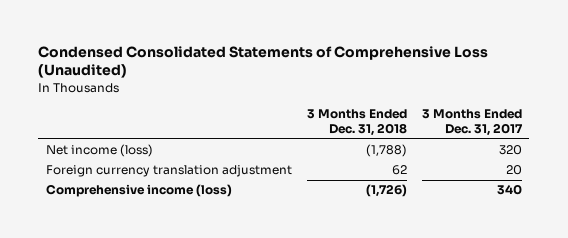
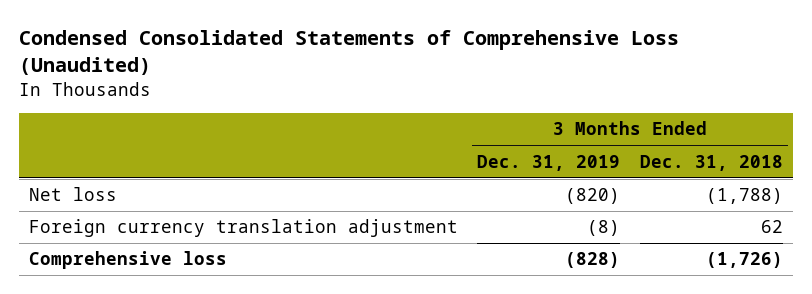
- | 3 Months Ended Dec. 31, 2018 | 3 Months Ended Dec. 31, 2017
+ | 3 Months Ended Dec. 31, 2019 | 3 Months Ended Dec. 31, 2018
- Net income (loss) | (1,788) | 320
+ Net loss | (820) | (1,788)
- Comprehensive income (loss) | (1,726) | 340
+ Comprehensive loss | (828) | (1,726)

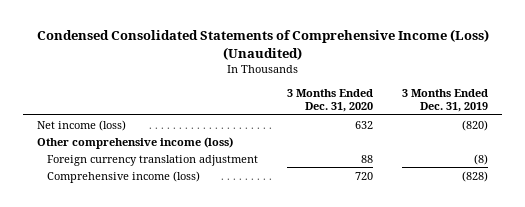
- Condensed Consolidated Statements of Comprehensive Loss (Unaudited)
+ Condensed Consolidated Statements of Comprehensive Income (Loss) (Unaudited)
- | 3 Months Ended Dec. 31, 2019 | 3 Months Ended Dec. 31, 2018
+ | 3 Months Ended Dec. 31, 2020 | 3 Months Ended Dec. 31, 2019
- Net loss | (820) | (1,788)
+ Net income (loss) | 632 | (820)
+ Other comprehensive income (loss)
- Comprehensive loss | (828) | (1,726)
+ Comprehensive income (loss) | 720 | (828)

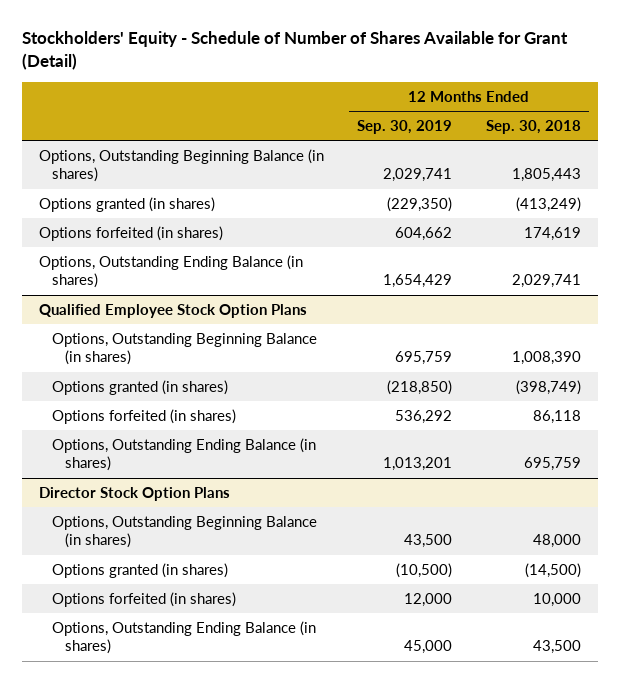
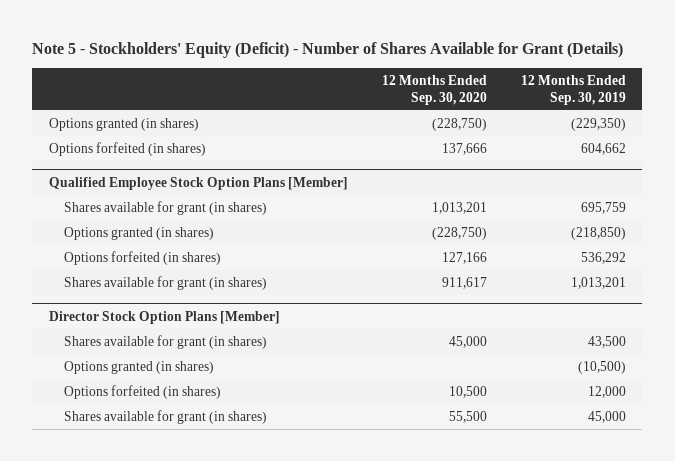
- Stockholders' Equity - Schedule of Number of Shares Available for Grant (Detail)
+ Note 5 - Stockholders' Equity (Deficit) - Number of Shares Available for Grant (Details)
- | 12 Months Ended Sep. 30, 2019 | 12 Months Ended Sep. 30, 2018
+ | 12 Months Ended Sep. 30, 2020 | 12 Months Ended Sep. 30, 2019
- Options, Outstanding Beginning Balance (in shares) | 2,029,741 | 1,805,443
- Options, Outstanding Ending Balance (in shares) | 1,654,429 | 2,029,741
- Qualified Employee Stock Option Plans
- Options, Outstanding Beginning Balance (in shares) | 695,759 | 1,008,390
+ Qualified Employee Stock Option Plans [Member]
+ Shares available for grant (in shares) | 1,013,201 | 695,759
- Options, Outstanding Ending Balance (in shares) | 1,013,201 | 695,759
- Director Stock Option Plans
- Options, Outstanding Beginning Balance (in shares) | 43,500 | 48,000
+ Shares available for grant (in shares) | 911,617 | 1,013,201
+ Director Stock Option Plans [Member]
+ Shares available for grant (in shares) | 45,000 | 43,500
- Options, Outstanding Ending Balance (in shares) | 45,000 | 43,500
+ Shares available for grant (in shares) | 55,500 | 45,000

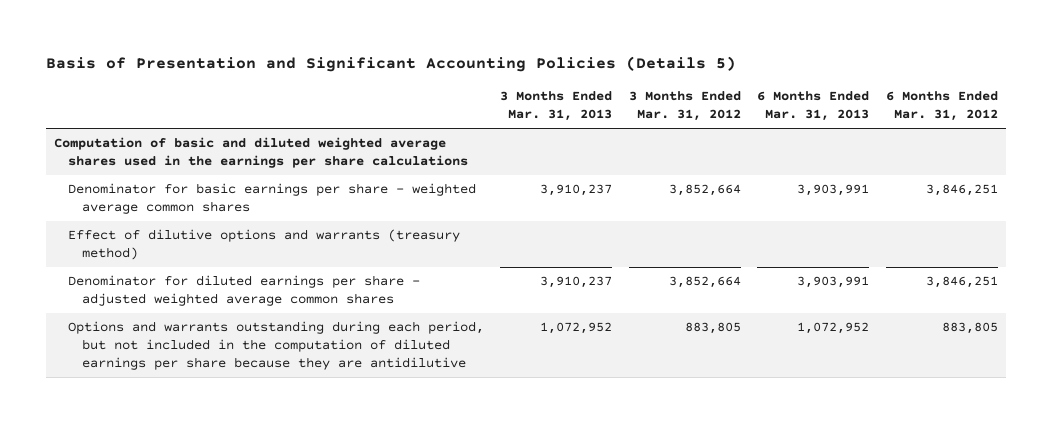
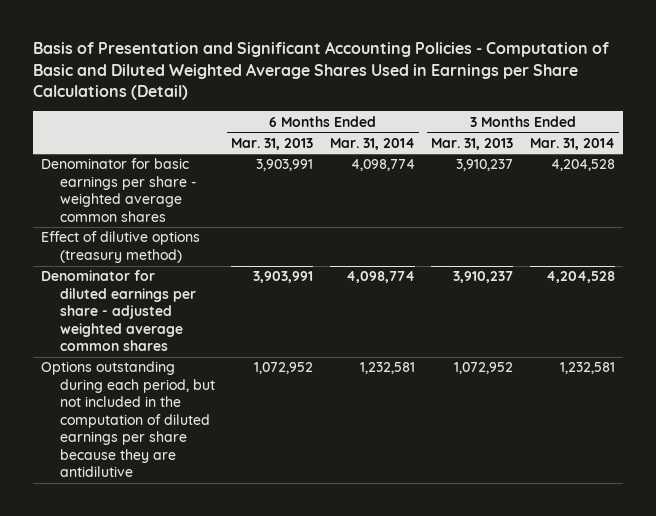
- Basis of Presentation and Significant Accounting Policies (Details 5)
+ Basis of Presentation and Significant Accounting Policies - Computation of Basic and Diluted Weighted Average Shares Used in Earnings per Share Calculations (Detail)
- | 3 Months Ended Mar. 31, 2013 | 3 Months Ended Mar. 31, 2012 | 6 Months Ended Mar. 31, 2013 | 6 Months Ended Mar. 31, 2012
+ | 6 Months Ended Mar. 31, 2013 | 6 Months Ended Mar. 31, 2014 | 3 Months Ended Mar. 31, 2013 | 3 Months Ended Mar. 31, 2014
- Computation of basic and diluted weighted average shares used in the earnings per share calculations
- Effect of dilutive options and warrants (treasury method)
+ Effect of dilutive options (treasury method)
- Options and warrants outstanding during each period, but not included in the computation of diluted earnings per share because they are antidilutive | 1,072,952 | 883,805 | 1,072,952 | 883,805
+ Options outstanding during each period, but not included in the computation of diluted earnings per share because they are antidilutive | 1,072,952 | 1,232,581 | 1,072,952 | 1,232,581

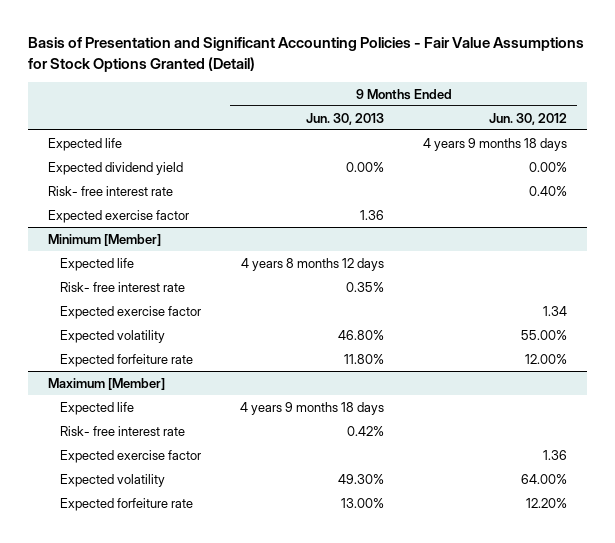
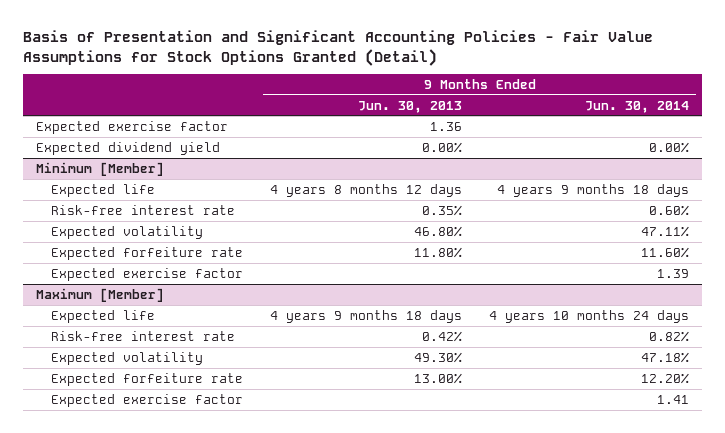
- | 9 Months Ended Jun. 30, 2013 | 9 Months Ended Jun. 30, 2012
+ | 9 Months Ended Jun. 30, 2013 | 9 Months Ended Jun. 30, 2014
- Expected life | | 4 years 9 months 18 days
- Risk- free interest rate | | 0.40%
moved down: Expected dividend yield | 0.00% | 0.00%
@ Minimum [Member]
- Risk- free interest rate | 0.35% |
+ Risk-free interest rate | 0.35% | 0.60%
moved down: Expected exercise factor | | 1.39
@ Maximum [Member]
- Risk- free interest rate | 0.42% |
+ Risk-free interest rate | 0.42% | 0.82%
moved down: Expected exercise factor | | 1.41

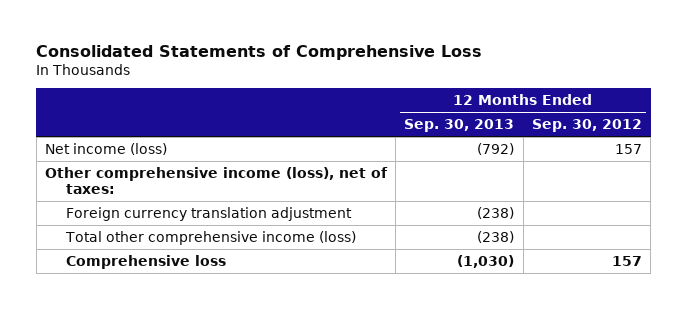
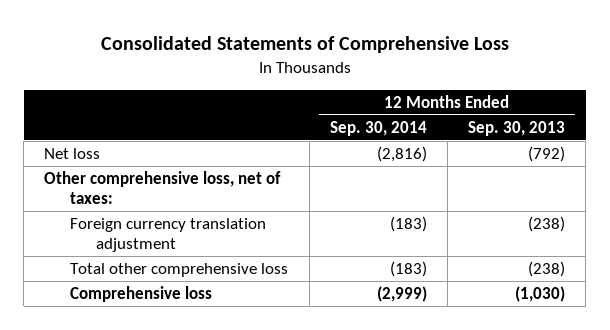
- | 12 Months Ended Sep. 30, 2013 | 12 Months Ended Sep. 30, 2012
+ | 12 Months Ended Sep. 30, 2014 | 12 Months Ended Sep. 30, 2013
- Net income (loss) | (792) | 157
- Other comprehensive income (loss), net of taxes:
+ Net loss | (2,816) | (792)
+ Other comprehensive loss, net of taxes:
- Total other comprehensive income (loss) | (238) |
+ Total other comprehensive loss | (183) | (238)

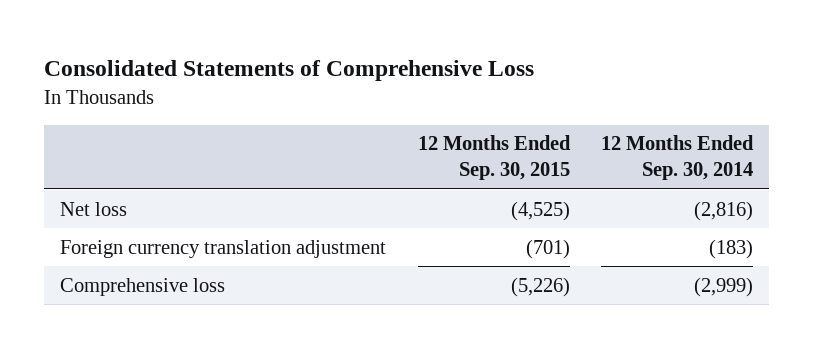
- | 12 Months Ended Sep. 30, 2014 | 12 Months Ended Sep. 30, 2013
+ | 12 Months Ended Sep. 30, 2015 | 12 Months Ended Sep. 30, 2014
- Other comprehensive loss, net of taxes:
- Total other comprehensive loss | (183) | (238)

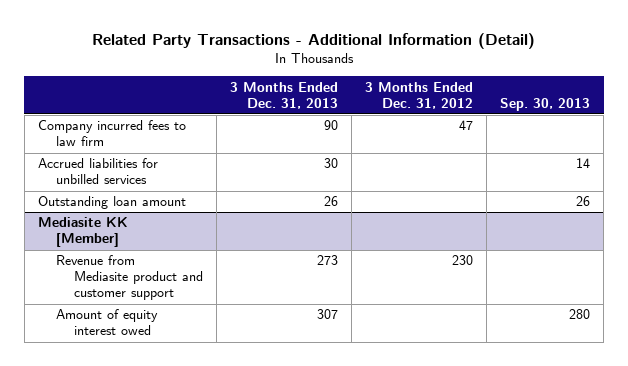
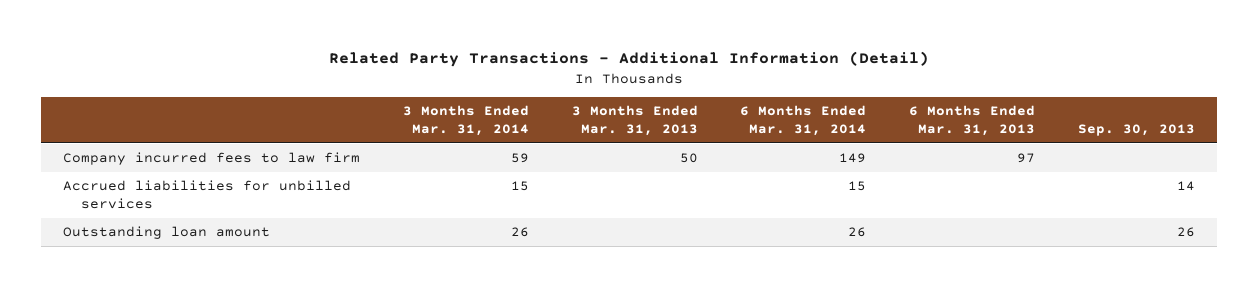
- | 3 Months Ended Dec. 31, 2013 | 3 Months Ended Dec. 31, 2012 | Sep. 30, 2013
+ | 3 Months Ended Mar. 31, 2014 | 3 Months Ended Mar. 31, 2013 | 6 Months Ended Mar. 31, 2014 | 6 Months Ended Mar. 31, 2013 | Sep. 30, 2013
- Mediasite KK [Member]
- Revenue from Mediasite product and customer support | 273 | 230 |
- Amount of equity interest owed | 307 | | 280

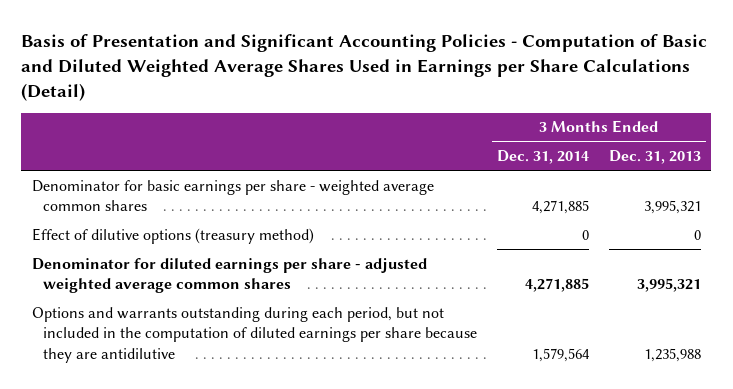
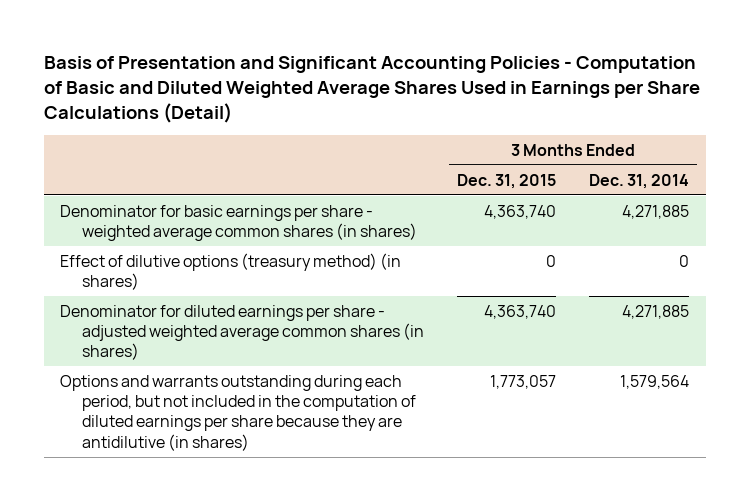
- | 3 Months Ended Dec. 31, 2014 | 3 Months Ended Dec. 31, 2013
+ | 3 Months Ended Dec. 31, 2015 | 3 Months Ended Dec. 31, 2014
- Denominator for basic earnings per share - weighted average common shares | 4,271,885 | 3,995,321
- Effect of dilutive options (treasury method) | 0 | 0
- Denominator for diluted earnings per share - adjusted weighted average common shares | 4,271,885 | 3,995,321
- Options and warrants outstanding during each period, but not included in the computation of diluted earnings per share because they are antidilutive | 1,579,564 | 1,235,988
+ Denominator for basic earnings per share - weighted average common shares (in shares) | 4,363,740 | 4,271,885
+ Effect of dilutive options (treasury method) (in shares) | 0 | 0
+ Denominator for diluted earnings per share - adjusted weighted average common shares (in shares) | 4,363,740 | 4,271,885
+ Options and warrants outstanding during each period, but not included in the computation of diluted earnings per share because they are antidilutive (in shares) | 1,773,057 | 1,579,564

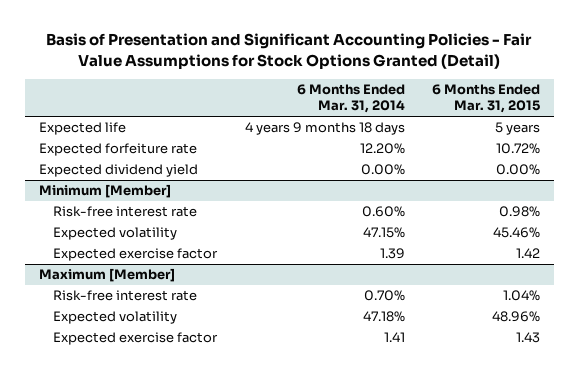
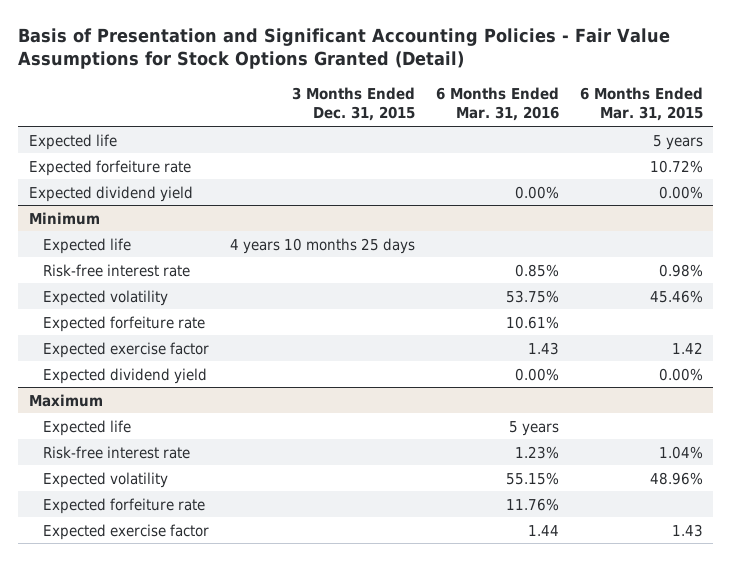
- | 6 Months Ended Mar. 31, 2014 | 6 Months Ended Mar. 31, 2015
+ | 3 Months Ended Dec. 31, 2015 | 6 Months Ended Mar. 31, 2016 | 6 Months Ended Mar. 31, 2015
- Minimum [Member]
+ Minimum
+ Expected life | 4 years 10 months 25 days | |
+ Expected forfeiture rate | | 10.61% |
- Maximum [Member]
+ Expected dividend yield | | 0.00% | 0.00%
+ Maximum
+ Expected life | | 5 years |
+ Expected forfeiture rate | | 11.76% |

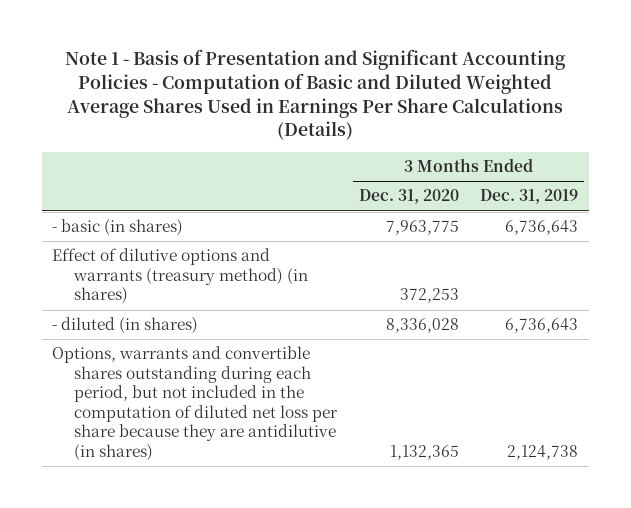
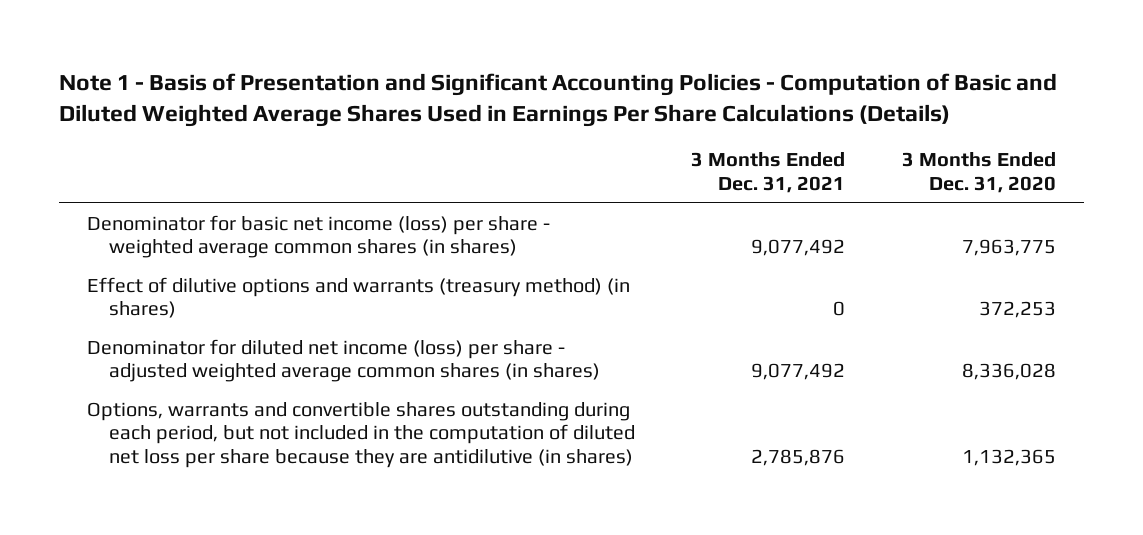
- | 3 Months Ended Dec. 31, 2020 | 3 Months Ended Dec. 31, 2019
+ | 3 Months Ended Dec. 31, 2021 | 3 Months Ended Dec. 31, 2020
- - basic (in shares) | 7,963,775 | 6,736,643
+ Denominator for basic net income (loss) per share - weighted average common shares (in shares) | 9,077,492 | 7,963,775
- - diluted (in shares) | 8,336,028 | 6,736,643
+ Denominator for diluted net income (loss) per share - adjusted weighted average common shares (in shares) | 9,077,492 | 8,336,028

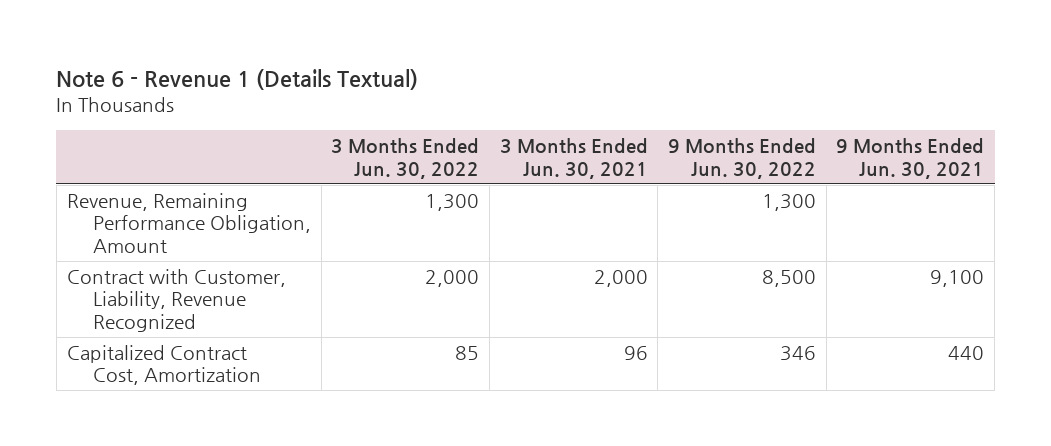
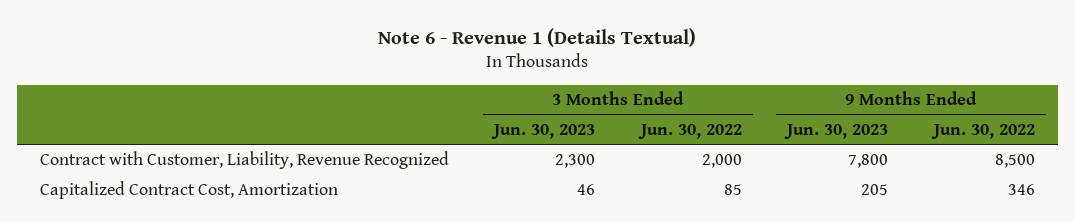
- | 3 Months Ended Jun. 30, 2022 | 3 Months Ended Jun. 30, 2021 | 9 Months Ended Jun. 30, 2022 | 9 Months Ended Jun. 30, 2021
+ | 3 Months Ended Jun. 30, 2023 | 3 Months Ended Jun. 30, 2022 | 9 Months Ended Jun. 30, 2023 | 9 Months Ended Jun. 30, 2022
- Revenue, Remaining Performance Obligation, Amount | 1,300 | | 1,300 |

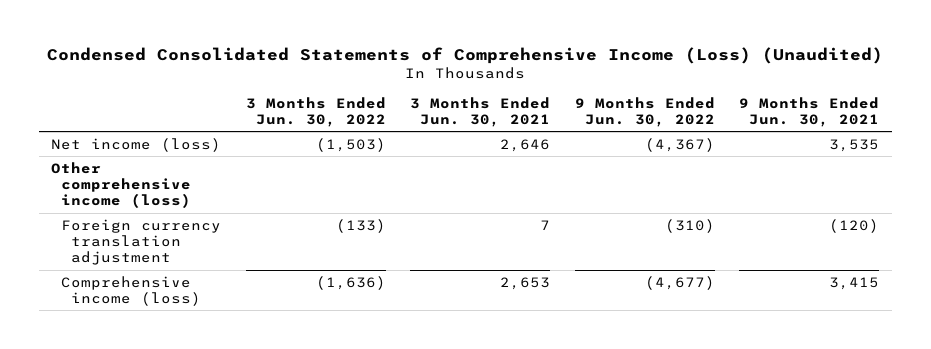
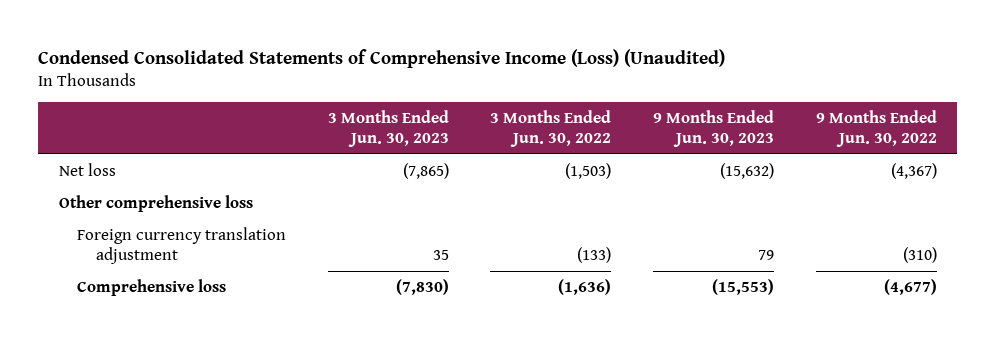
- | 3 Months Ended Jun. 30, 2022 | 3 Months Ended Jun. 30, 2021 | 9 Months Ended Jun. 30, 2022 | 9 Months Ended Jun. 30, 2021
+ | 3 Months Ended Jun. 30, 2023 | 3 Months Ended Jun. 30, 2022 | 9 Months Ended Jun. 30, 2023 | 9 Months Ended Jun. 30, 2022
- Net income (loss) | (1,503) | 2,646 | (4,367) | 3,535
- Other comprehensive income (loss)
+ Net loss | (7,865) | (1,503) | (15,632) | (4,367)
+ Other comprehensive loss
- Comprehensive income (loss) | (1,636) | 2,653 | (4,677) | 3,415
+ Comprehensive loss | (7,830) | (1,636) | (15,553) | (4,677)

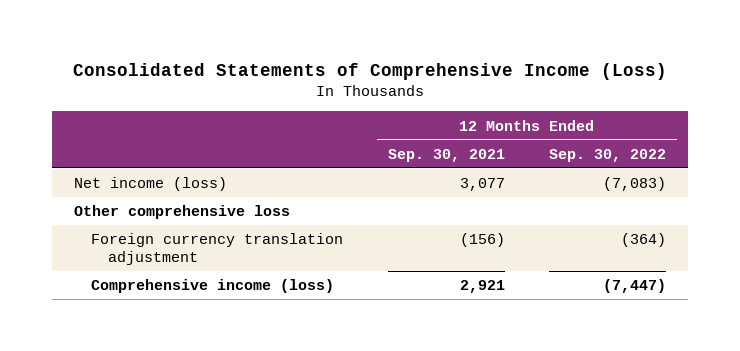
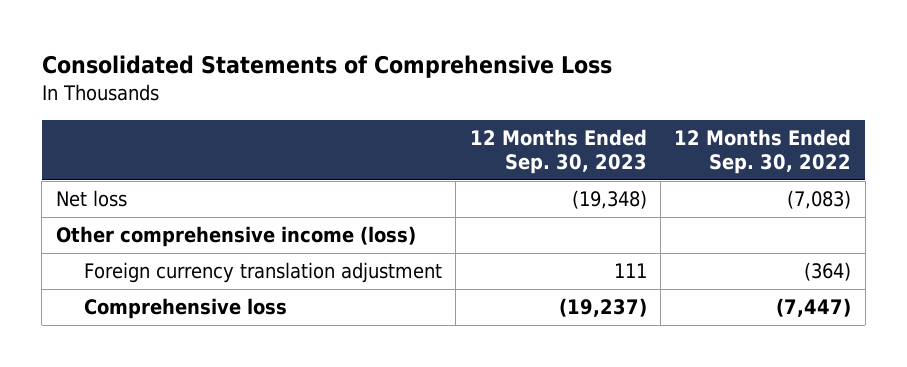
- Consolidated Statements of Comprehensive Income (Loss)
+ Consolidated Statements of Comprehensive Loss
- | 12 Months Ended Sep. 30, 2021 | 12 Months Ended Sep. 30, 2022
+ | 12 Months Ended Sep. 30, 2023 | 12 Months Ended Sep. 30, 2022
- Net income (loss) | 3,077 | (7,083)
- Other comprehensive loss
+ Net loss | (19,348) | (7,083)
+ Other comprehensive income (loss)
- Comprehensive income (loss) | 2,921 | (7,447)
+ Comprehensive loss | (19,237) | (7,447)

